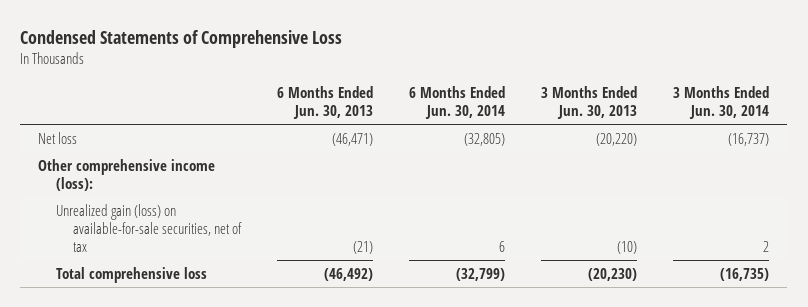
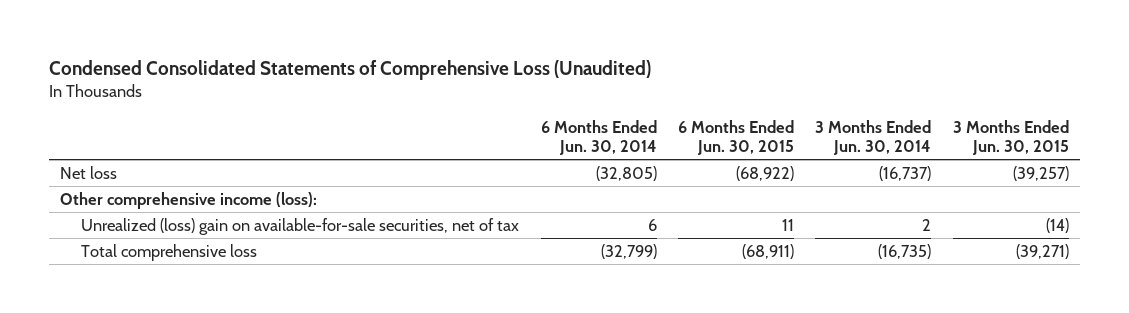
- Condensed Statements of Comprehensive Loss
+ Condensed Consolidated Statements of Comprehensive Loss (Unaudited)
- | 6 Months Ended Jun. 30, 2013 | 6 Months Ended Jun. 30, 2014 | 3 Months Ended Jun. 30, 2013 | 3 Months Ended Jun. 30, 2014
+ | 6 Months Ended Jun. 30, 2014 | 6 Months Ended Jun. 30, 2015 | 3 Months Ended Jun. 30, 2014 | 3 Months Ended Jun. 30, 2015
- Unrealized gain (loss) on available-for-sale securities, net of tax | (21) | 6 | (10) | 2
+ Unrealized (loss) gain on available-for-sale securities, net of tax | 6 | 11 | 2 | (14)

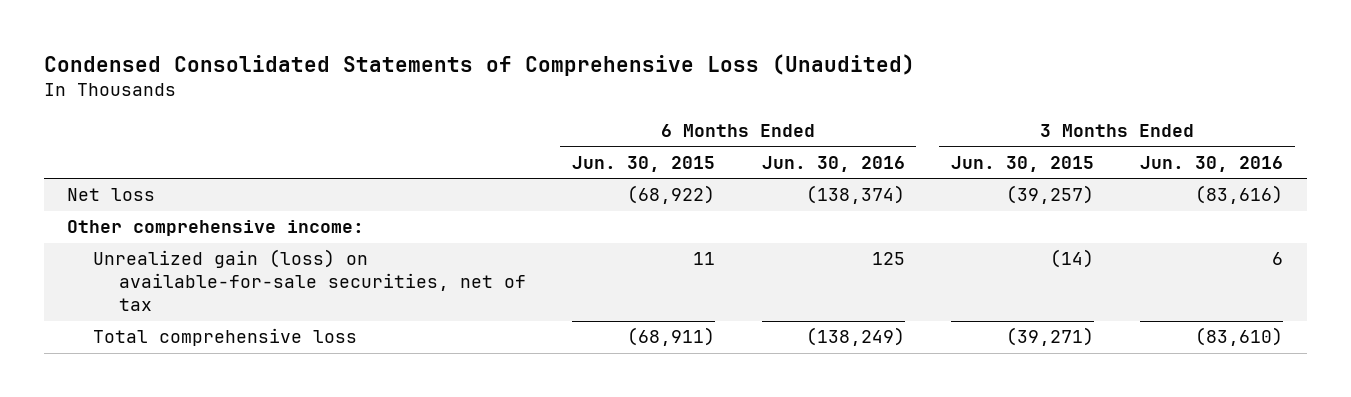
- | 6 Months Ended Jun. 30, 2014 | 6 Months Ended Jun. 30, 2015 | 3 Months Ended Jun. 30, 2014 | 3 Months Ended Jun. 30, 2015
+ | 6 Months Ended Jun. 30, 2015 | 6 Months Ended Jun. 30, 2016 | 3 Months Ended Jun. 30, 2015 | 3 Months Ended Jun. 30, 2016
- Other comprehensive income (loss):
- Unrealized (loss) gain on available-for-sale securities, net of tax | 6 | 11 | 2 | (14)
+ Other comprehensive income:
+ Unrealized gain (loss) on available-for-sale securities, net of tax | 11 | 125 | (14) | 6

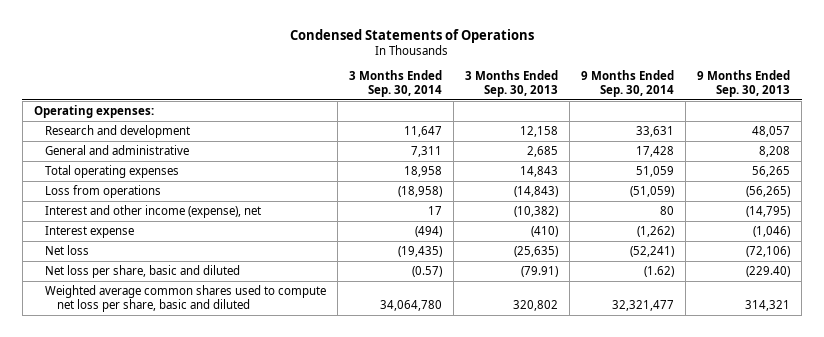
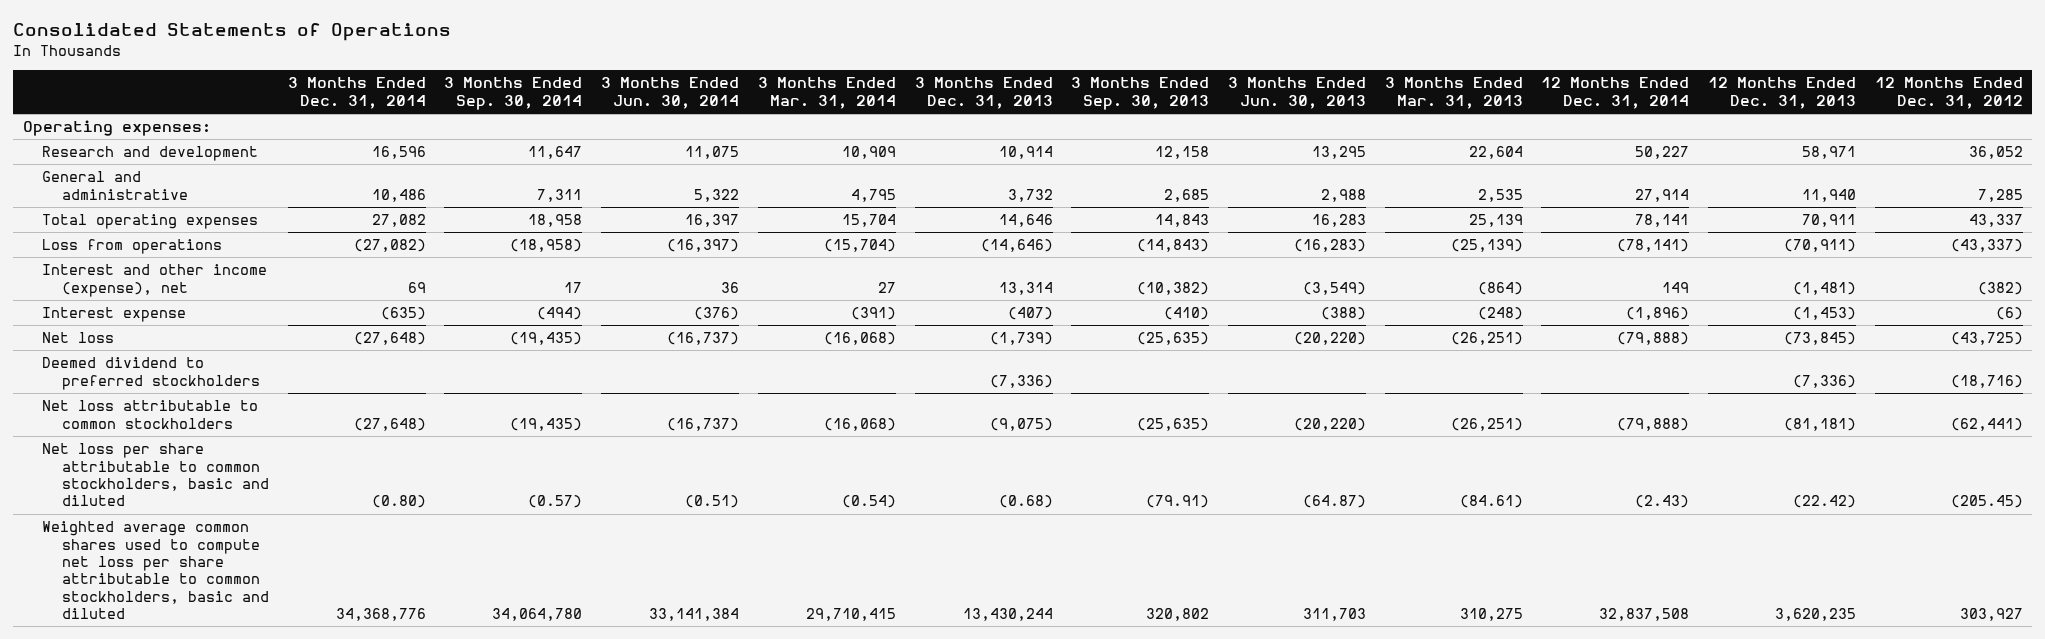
- Condensed Statements of Operations
+ Consolidated Statements of Operations
- | 3 Months Ended Sep. 30, 2014 | 3 Months Ended Sep. 30, 2013 | 9 Months Ended Sep. 30, 2014 | 9 Months Ended Sep. 30, 2013
+ | 3 Months Ended Dec. 31, 2014 | 3 Months Ended Sep. 30, 2014 | 3 Months Ended Jun. 30, 2014 | 3 Months Ended Mar. 31, 2014 | 3 Months Ended Dec. 31, 2013 | 3 Months Ended Sep. 30, 2013 | 3 Months Ended Jun. 30, 2013 | 3 Months Ended Mar. 31, 2013 | 12 Months Ended Dec. 31, 2014 | 12 Months Ended Dec. 31, 2013 | 12 Months Ended Dec. 31, 2012
- Net loss per share, basic and diluted | (0.57) | (79.91) | (1.62) | (229.40)
- Weighted average common shares used to compute net loss per share, basic and diluted | 34,064,780 | 320,802 | 32,321,477 | 314,321
+ Deemed dividend to preferred stockholders | | | | | (7,336) | | | | | (7,336) | (18,716)
+ Net loss attributable to common stockholders | (27,648) | (19,435) | (16,737) | (16,068) | (9,075) | (25,635) | (20,220) | (26,251) | (79,888) | (81,181) | (62,441)
+ Net loss per share attributable to common stockholders, basic and diluted | (0.80) | (0.57) | (0.51) | (0.54) | (0.68) | (79.91) | (64.87) | (84.61) | (2.43) | (22.42) | (205.45)
+ Weighted average common shares used to compute net loss per share attributable to common stockholders, basic and diluted | 34,368,776 | 34,064,780 | 33,141,384 | 29,710,415 | 13,430,244 | 320,802 | 311,703 | 310,275 | 32,837,508 | 3,620,235 | 303,927

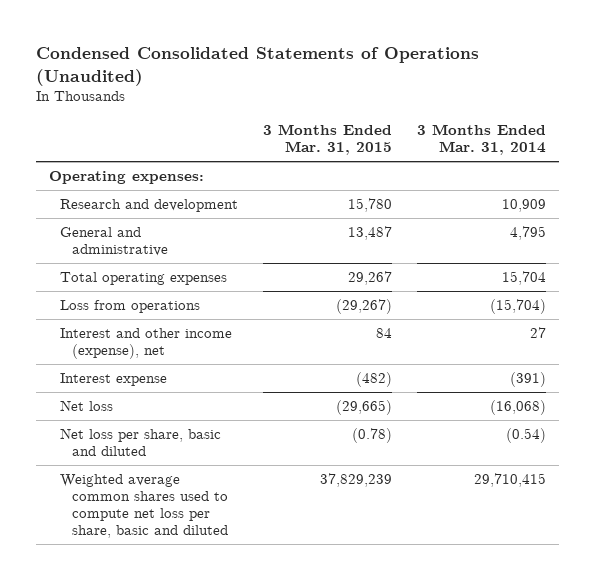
- Consolidated Statements of Operations
+ Condensed Consolidated Statements of Operations (Unaudited)
- | 3 Months Ended Dec. 31, 2014 | 3 Months Ended Sep. 30, 2014 | 3 Months Ended Jun. 30, 2014 | 3 Months Ended Mar. 31, 2014 | 3 Months Ended Dec. 31, 2013 | 3 Months Ended Sep. 30, 2013 | 3 Months Ended Jun. 30, 2013 | 3 Months Ended Mar. 31, 2013 | 12 Months Ended Dec. 31, 2014 | 12 Months Ended Dec. 31, 2013 | 12 Months Ended Dec. 31, 2012
+ | 3 Months Ended Mar. 31, 2015 | 3 Months Ended Mar. 31, 2014
- Deemed dividend to preferred stockholders | | | | | (7,336) | | | | | (7,336) | (18,716)
- Net loss attributable to common stockholders | (27,648) | (19,435) | (16,737) | (16,068) | (9,075) | (25,635) | (20,220) | (26,251) | (79,888) | (81,181) | (62,441)
- Net loss per share attributable to common stockholders, basic and diluted | (0.80) | (0.57) | (0.51) | (0.54) | (0.68) | (79.91) | (64.87) | (84.61) | (2.43) | (22.42) | (205.45)
- Weighted average common shares used to compute net loss per share attributable to common stockholders, basic and diluted | 34,368,776 | 34,064,780 | 33,141,384 | 29,710,415 | 13,430,244 | 320,802 | 311,703 | 310,275 | 32,837,508 | 3,620,235 | 303,927
+ Net loss per share, basic and diluted | (0.78) | (0.54)
+ Weighted average common shares used to compute net loss per share, basic and diluted | 37,829,239 | 29,710,415

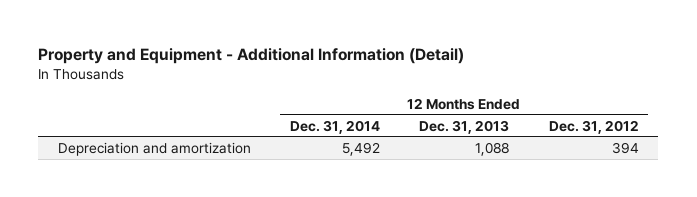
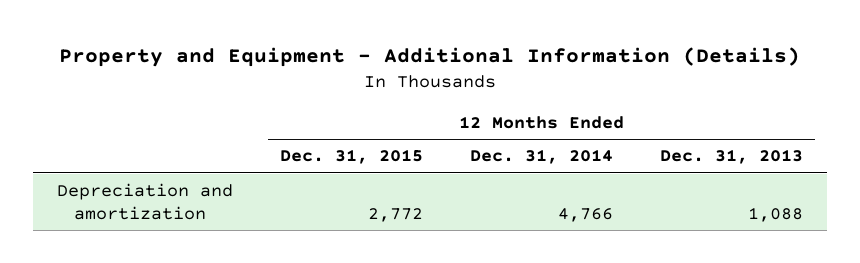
- Property and Equipment - Additional Information (Detail)
+ Property and Equipment - Additional Information (Details)
- | 12 Months Ended Dec. 31, 2014 | 12 Months Ended Dec. 31, 2013 | 12 Months Ended Dec. 31, 2012
+ | 12 Months Ended Dec. 31, 2015 | 12 Months Ended Dec. 31, 2014 | 12 Months Ended Dec. 31, 2013
- Depreciation and amortization | 5,492 | 1,088 | 394
+ Depreciation and amortization | 2,772 | 4,766 | 1,088

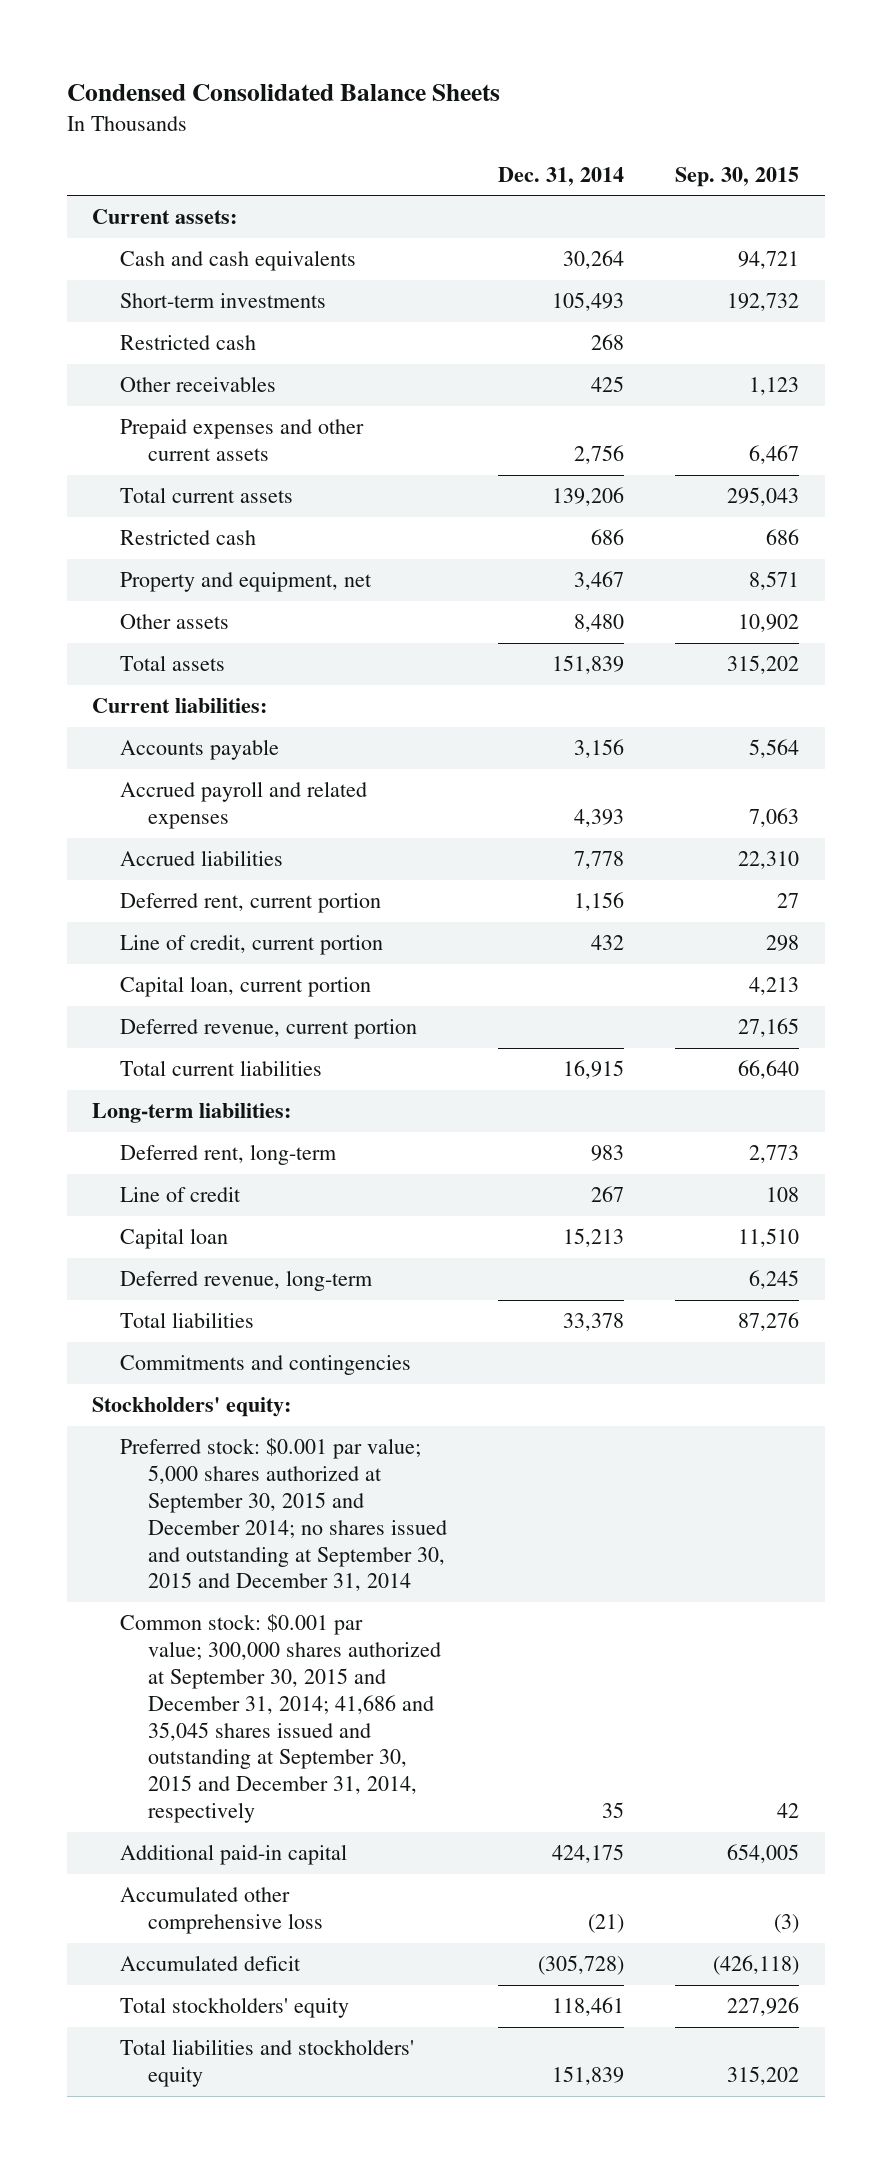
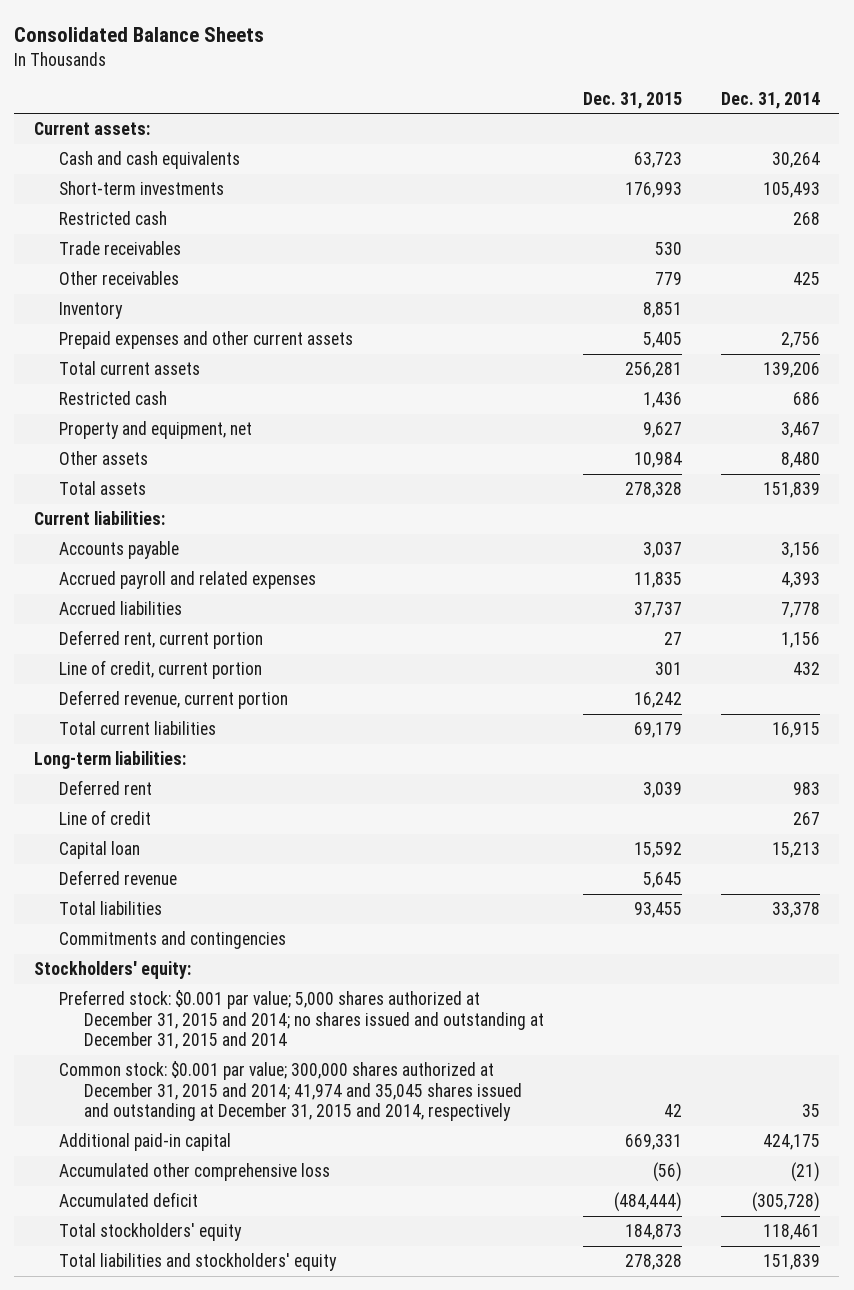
- Condensed Consolidated Balance Sheets
+ Consolidated Balance Sheets
- | Dec. 31, 2014 | Sep. 30, 2015
+ | Dec. 31, 2015 | Dec. 31, 2014
+ Trade receivables | 530 |
+ Inventory | 8,851 |
- Capital loan, current portion | | 4,213
- Deferred rent, long-term | 983 | 2,773
+ Deferred rent | 3,039 | 983
- Deferred revenue, long-term | | 6,245
+ Deferred revenue | 5,645 |
- Preferred stock: $0.001 par value; 5,000 shares authorized at September 30, 2015 and December 2014; no shares issued and outstanding at September 30, 2015 and December 31, 2014
- Common stock: $0.001 par value; 300,000 shares authorized at September 30, 2015 and December 31, 2014; 41,686 and 35,045 shares issued and outstanding at September 30, 2015 and December 31, 2014, respectively | 35 | 42
+ Preferred stock: $0.001 par value; 5,000 shares authorized at December 31, 2015 and 2014; no shares issued and outstanding at December 31, 2015 and 2014
+ Common stock: $0.001 par value; 300,000 shares authorized at December 31, 2015 and 2014; 41,974 and 35,045 shares issued and outstanding at December 31, 2015 and 2014, respectively | 42 | 35

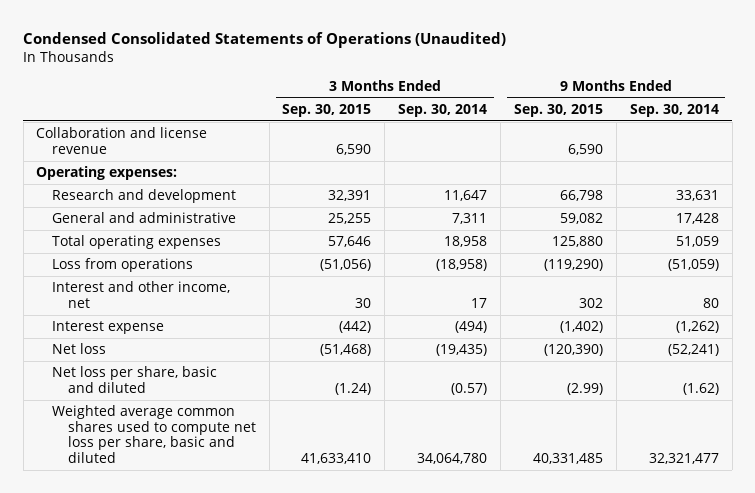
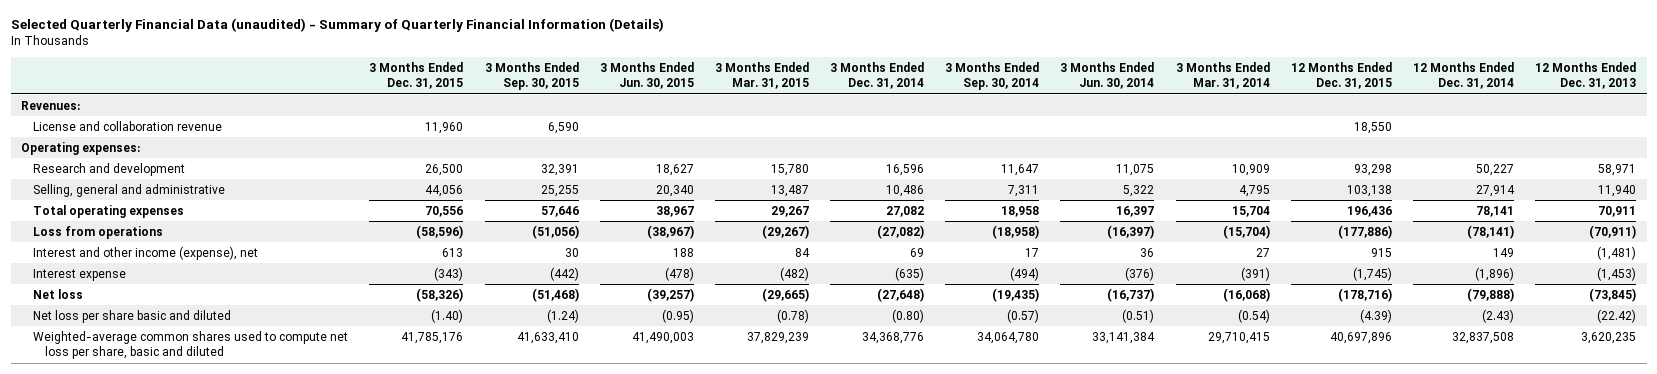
- Condensed Consolidated Statements of Operations (Unaudited)
+ Selected Quarterly Financial Data (unaudited) - Summary of Quarterly Financial Information (Details)
- | 3 Months Ended Sep. 30, 2015 | 3 Months Ended Sep. 30, 2014 | 9 Months Ended Sep. 30, 2015 | 9 Months Ended Sep. 30, 2014
+ | 3 Months Ended Dec. 31, 2015 | 3 Months Ended Sep. 30, 2015 | 3 Months Ended Jun. 30, 2015 | 3 Months Ended Mar. 31, 2015 | 3 Months Ended Dec. 31, 2014 | 3 Months Ended Sep. 30, 2014 | 3 Months Ended Jun. 30, 2014 | 3 Months Ended Mar. 31, 2014 | 12 Months Ended Dec. 31, 2015 | 12 Months Ended Dec. 31, 2014 | 12 Months Ended Dec. 31, 2013
- Collaboration and license revenue | 6,590 | | 6,590 |
+ Revenues:
+ License and collaboration revenue | 11,960 | 6,590 | | | | | | | 18,550 | |
- General and administrative | 25,255 | 7,311 | 59,082 | 17,428
+ Selling, general and administrative | 44,056 | 25,255 | 20,340 | 13,487 | 10,486 | 7,311 | 5,322 | 4,795 | 103,138 | 27,914 | 11,940
- Interest and other income, net | 30 | 17 | 302 | 80
+ Interest and other income (expense), net | 613 | 30 | 188 | 84 | 69 | 17 | 36 | 27 | 915 | 149 | (1,481)
- Net loss per share, basic and diluted | (1.24) | (0.57) | (2.99) | (1.62)
- Weighted average common shares used to compute net loss per share, basic and diluted | 41,633,410 | 34,064,780 | 40,331,485 | 32,321,477
+ Net loss per share basic and diluted | (1.40) | (1.24) | (0.95) | (0.78) | (0.80) | (0.57) | (0.51) | (0.54) | (4.39) | (2.43) | (22.42)
+ Weighted-average common shares used to compute net loss per share, basic and diluted | 41,785,176 | 41,633,410 | 41,490,003 | 37,829,239 | 34,368,776 | 34,064,780 | 33,141,384 | 29,710,415 | 40,697,896 | 32,837,508 | 3,620,235

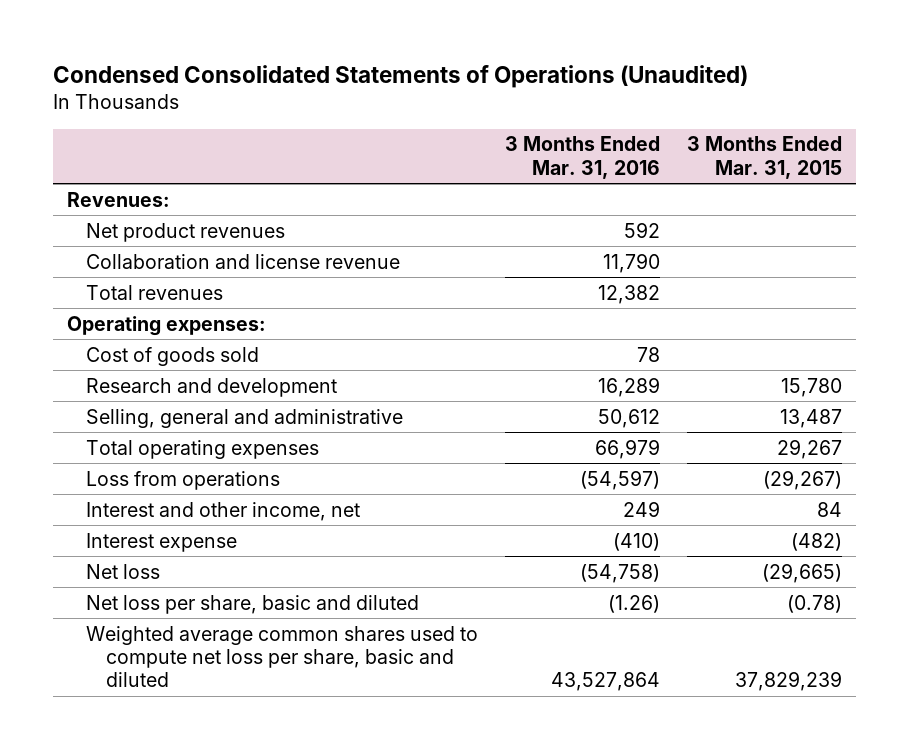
- Selected Quarterly Financial Data (unaudited) - Summary of Quarterly Financial Information (Details)
+ Condensed Consolidated Statements of Operations (Unaudited)
- | 3 Months Ended Dec. 31, 2015 | 3 Months Ended Sep. 30, 2015 | 3 Months Ended Jun. 30, 2015 | 3 Months Ended Mar. 31, 2015 | 3 Months Ended Dec. 31, 2014 | 3 Months Ended Sep. 30, 2014 | 3 Months Ended Jun. 30, 2014 | 3 Months Ended Mar. 31, 2014 | 12 Months Ended Dec. 31, 2015 | 12 Months Ended Dec. 31, 2014 | 12 Months Ended Dec. 31, 2013
+ | 3 Months Ended Mar. 31, 2016 | 3 Months Ended Mar. 31, 2015
- License and collaboration revenue | 11,960 | 6,590 | | | | | | | 18,550 | |
+ Net product revenues | 592 |
+ Collaboration and license revenue | 11,790 |
+ Total revenues | 12,382 |
+ Cost of goods sold | 78 |
- Interest and other income (expense), net | 613 | 30 | 188 | 84 | 69 | 17 | 36 | 27 | 915 | 149 | (1,481)
+ Interest and other income, net | 249 | 84
- Net loss per share basic and diluted | (1.40) | (1.24) | (0.95) | (0.78) | (0.80) | (0.57) | (0.51) | (0.54) | (4.39) | (2.43) | (22.42)
- Weighted-average common shares used to compute net loss per share, basic and diluted | 41,785,176 | 41,633,410 | 41,490,003 | 37,829,239 | 34,368,776 | 34,064,780 | 33,141,384 | 29,710,415 | 40,697,896 | 32,837,508 | 3,620,235
+ Net loss per share, basic and diluted | (1.26) | (0.78)
+ Weighted average common shares used to compute net loss per share, basic and diluted | 43,527,864 | 37,829,239

